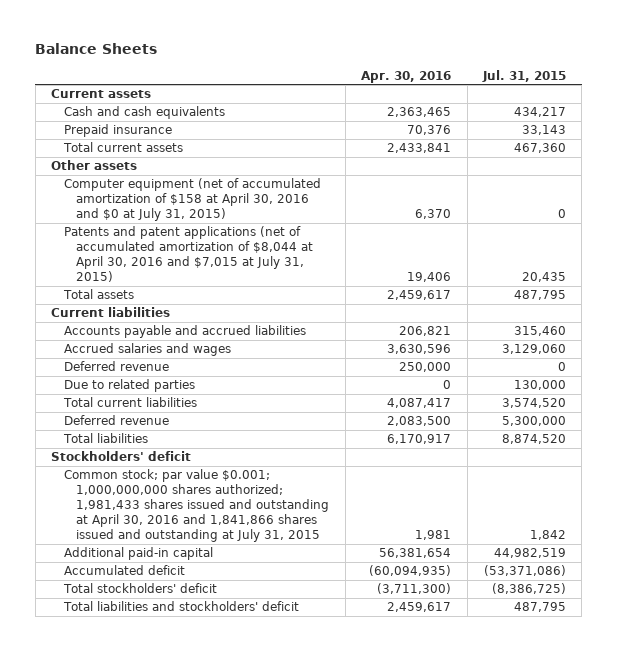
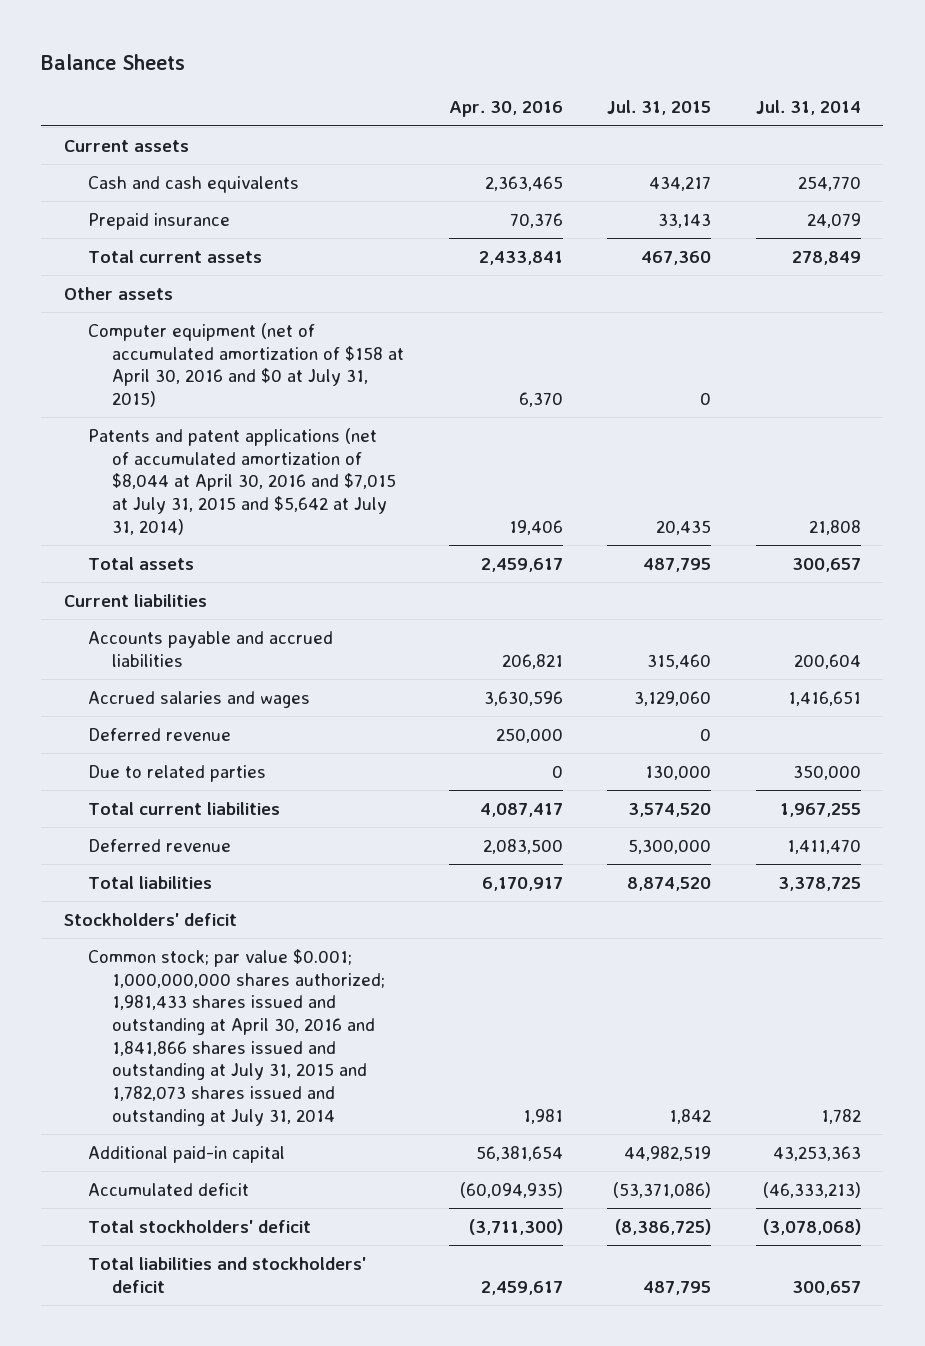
- | Apr. 30, 2016 | Jul. 31, 2015
+ | Apr. 30, 2016 | Jul. 31, 2015 | Jul. 31, 2014
- Patents and patent applications (net of accumulated amortization of $8,044 at April 30, 2016 and $7,015 at July 31, 2015) | 19,406 | 20,435
+ Patents and patent applications (net of accumulated amortization of $8,044 at April 30, 2016 and $7,015 at July 31, 2015 and $5,642 at July 31, 2014) | 19,406 | 20,435 | 21,808
- Common stock; par value $0.001; 1,000,000,000 shares authorized; 1,981,433 shares issued and outstanding at April 30, 2016 and 1,841,866 shares issued and outstanding at July 31, 2015 | 1,981 | 1,842
+ Common stock; par value $0.001; 1,000,000,000 shares authorized; 1,981,433 shares issued and outstanding at April 30, 2016 and 1,841,866 shares issued and outstanding at July 31, 2015 and 1,782,073 shares issued and outstanding at July 31, 2014 | 1,981 | 1,842 | 1,782

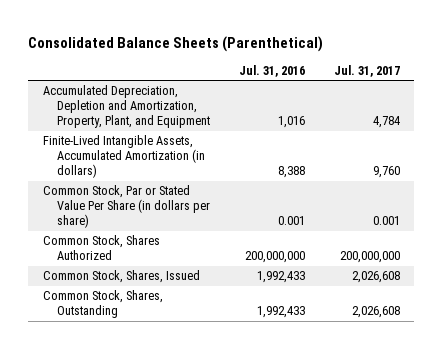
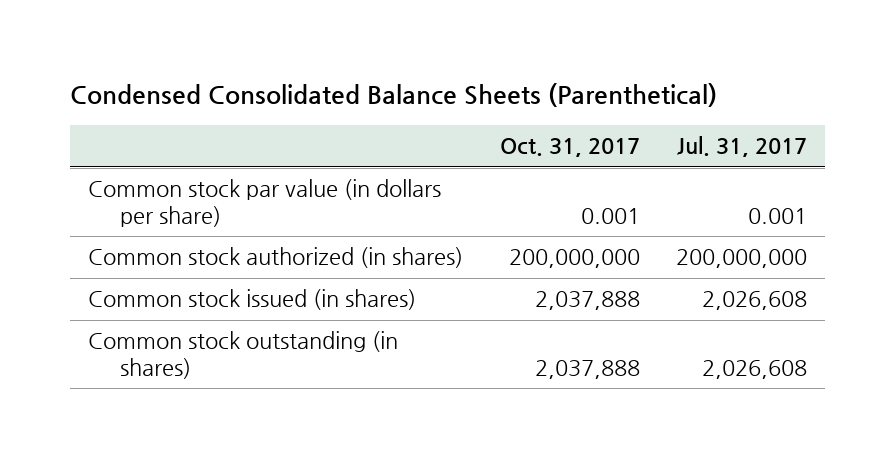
- Consolidated Balance Sheets (Parenthetical)
+ Condensed Consolidated Balance Sheets (Parenthetical)
- | Jul. 31, 2016 | Jul. 31, 2017
+ | Oct. 31, 2017 | Jul. 31, 2017
- Accumulated Depreciation, Depletion and Amortization, Property, Plant, and Equipment | 1,016 | 4,784
- Finite-Lived Intangible Assets, Accumulated Amortization (in dollars) | 8,388 | 9,760
- Common Stock, Par or Stated Value Per Share (in dollars per share) | 0.001 | 0.001
- Common Stock, Shares Authorized | 200,000,000 | 200,000,000
- Common Stock, Shares, Issued | 1,992,433 | 2,026,608
- Common Stock, Shares, Outstanding | 1,992,433 | 2,026,608
+ Common stock par value (in dollars per share) | 0.001 | 0.001
+ Common stock authorized (in shares) | 200,000,000 | 200,000,000
+ Common stock issued (in shares) | 2,037,888 | 2,026,608
+ Common stock outstanding (in shares) | 2,037,888 | 2,026,608

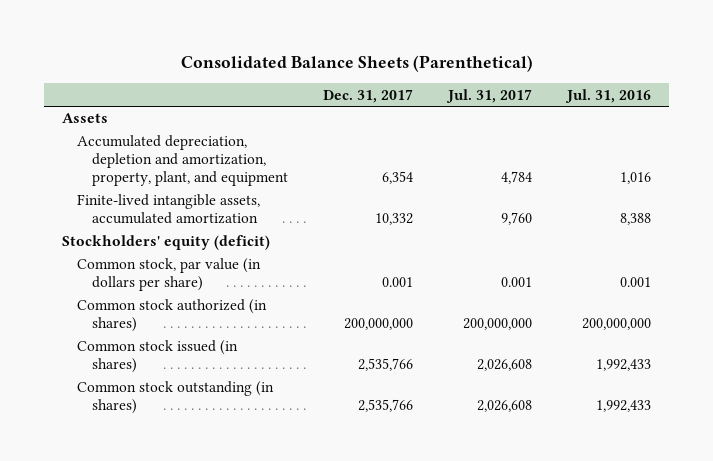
- Condensed Consolidated Balance Sheets (Parenthetical)
+ Consolidated Balance Sheets (Parenthetical)
- | Oct. 31, 2017 | Jul. 31, 2017
+ | Dec. 31, 2017 | Jul. 31, 2017 | Jul. 31, 2016
- Common stock par value (in dollars per share) | 0.001 | 0.001
+ Assets
+ Accumulated depreciation, depletion and amortization, property, plant, and equipment | 6,354 | 4,784 | 1,016
+ Finite-lived intangible assets, accumulated amortization | 10,332 | 9,760 | 8,388
+ Stockholders' equity (deficit)
+ Common stock, par value (in dollars per share) | 0.001 | 0.001 | 0.001

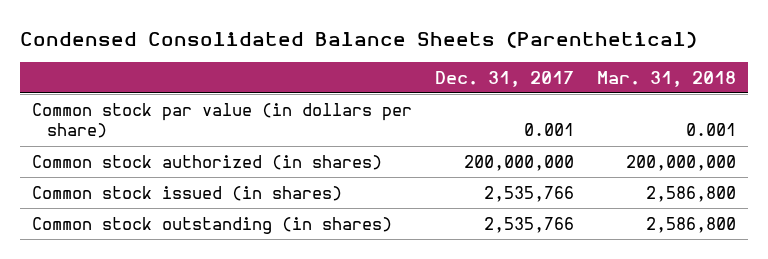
- Consolidated Balance Sheets (Parenthetical)
+ Condensed Consolidated Balance Sheets (Parenthetical)
- | Dec. 31, 2017 | Jul. 31, 2017 | Jul. 31, 2016
+ | Dec. 31, 2017 | Mar. 31, 2018
- Assets
- Accumulated depreciation, depletion and amortization, property, plant, and equipment | 6,354 | 4,784 | 1,016
- Finite-lived intangible assets, accumulated amortization | 10,332 | 9,760 | 8,388
- Stockholders' equity (deficit)
- Common stock, par value (in dollars per share) | 0.001 | 0.001 | 0.001
+ Common stock par value (in dollars per share) | 0.001 | 0.001

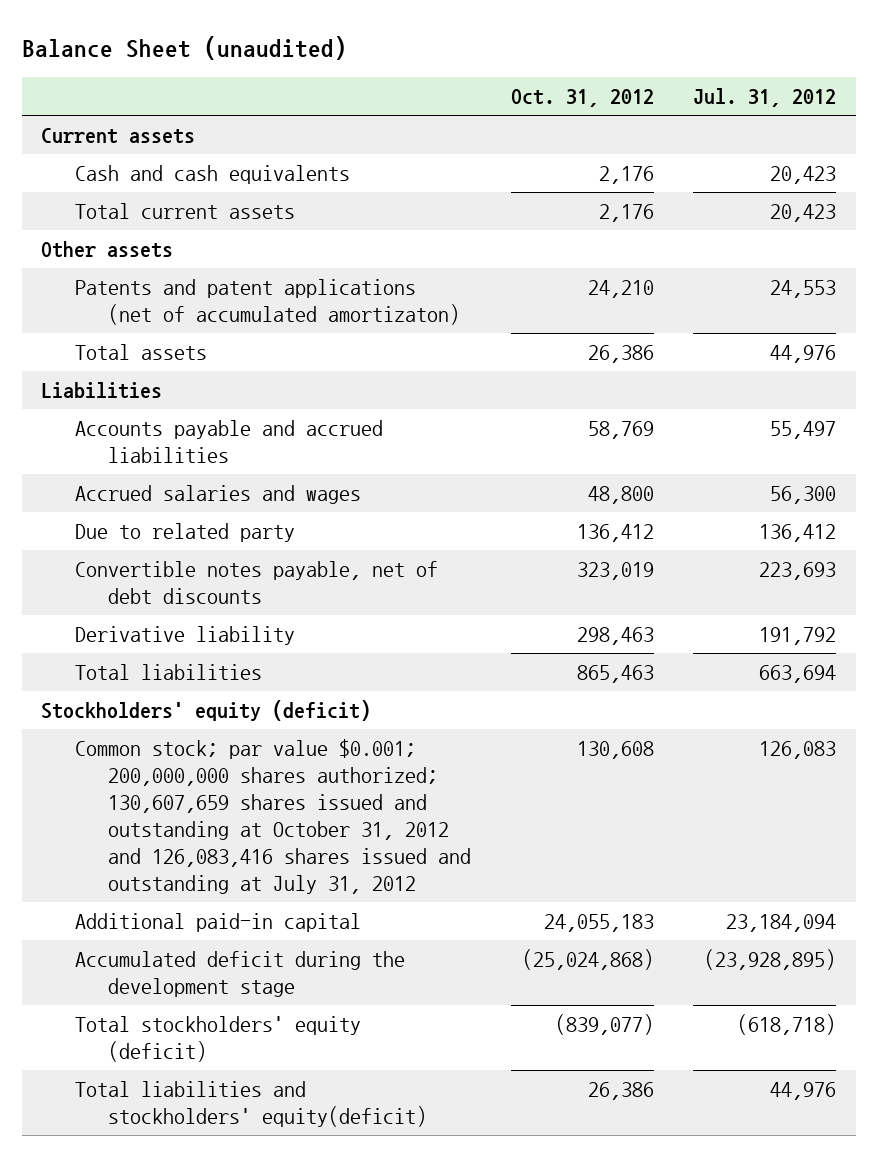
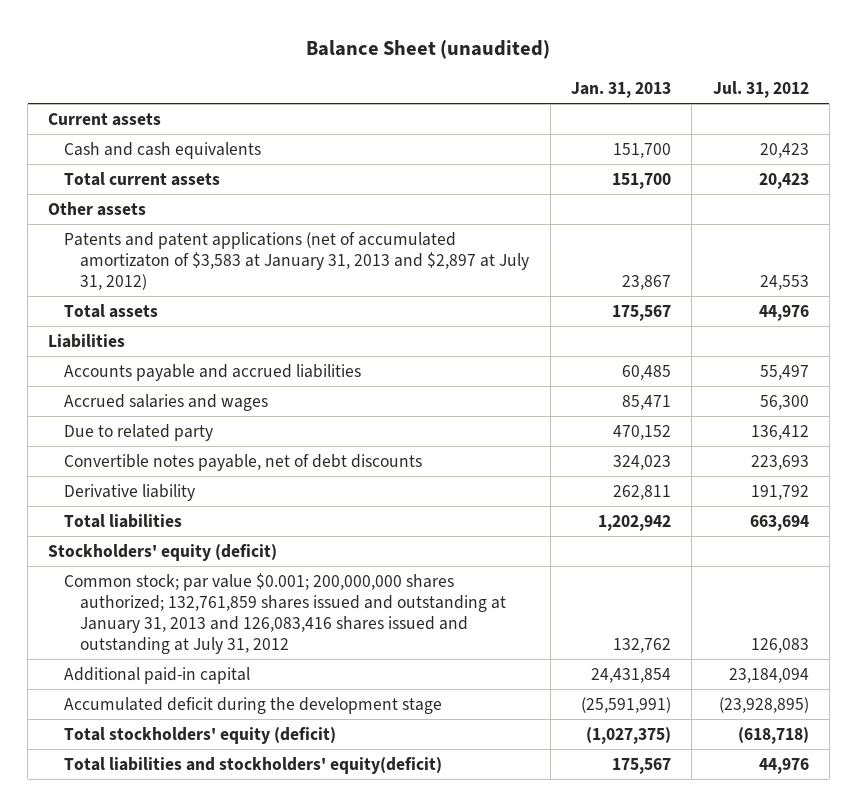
- | Oct. 31, 2012 | Jul. 31, 2012
+ | Jan. 31, 2013 | Jul. 31, 2012
- Patents and patent applications (net of accumulated amortizaton) | 24,210 | 24,553
+ Patents and patent applications (net of accumulated amortizaton of $3,583 at January 31, 2013 and $2,897 at July 31, 2012) | 23,867 | 24,553
- Common stock; par value $0.001; 200,000,000 shares authorized; 130,607,659 shares issued and outstanding at October 31, 2012 and 126,083,416 shares issued and outstanding at July 31, 2012 | 130,608 | 126,083
+ Common stock; par value $0.001; 200,000,000 shares authorized; 132,761,859 shares issued and outstanding at January 31, 2013 and 126,083,416 shares issued and outstanding at July 31, 2012 | 132,762 | 126,083

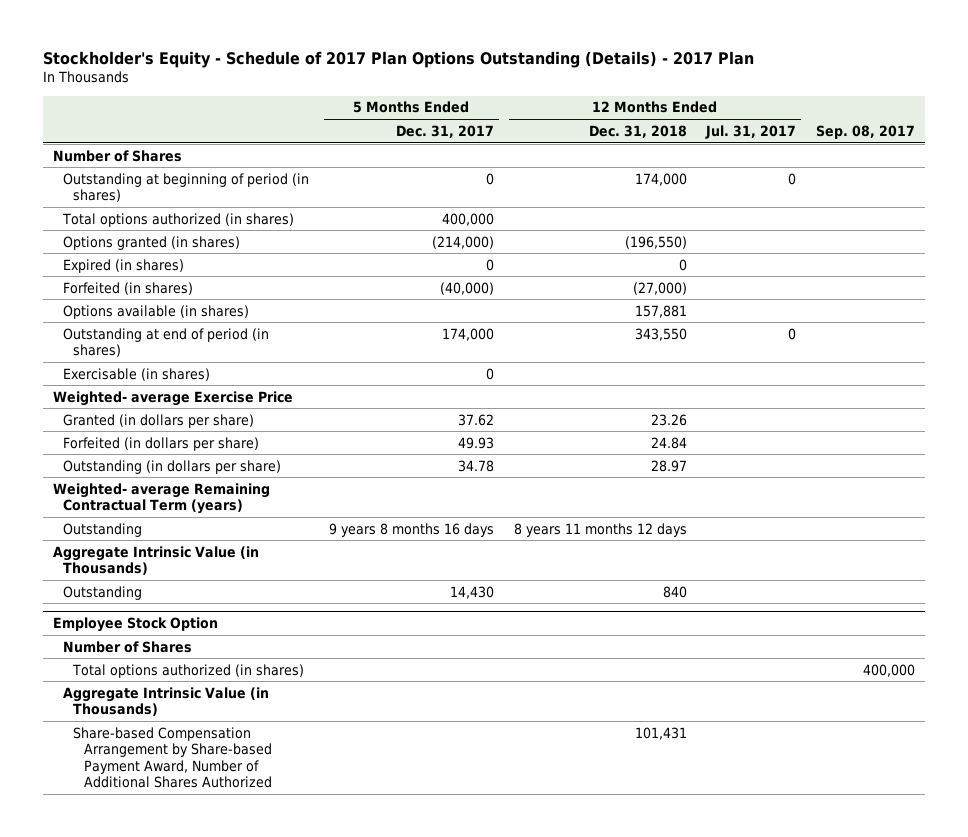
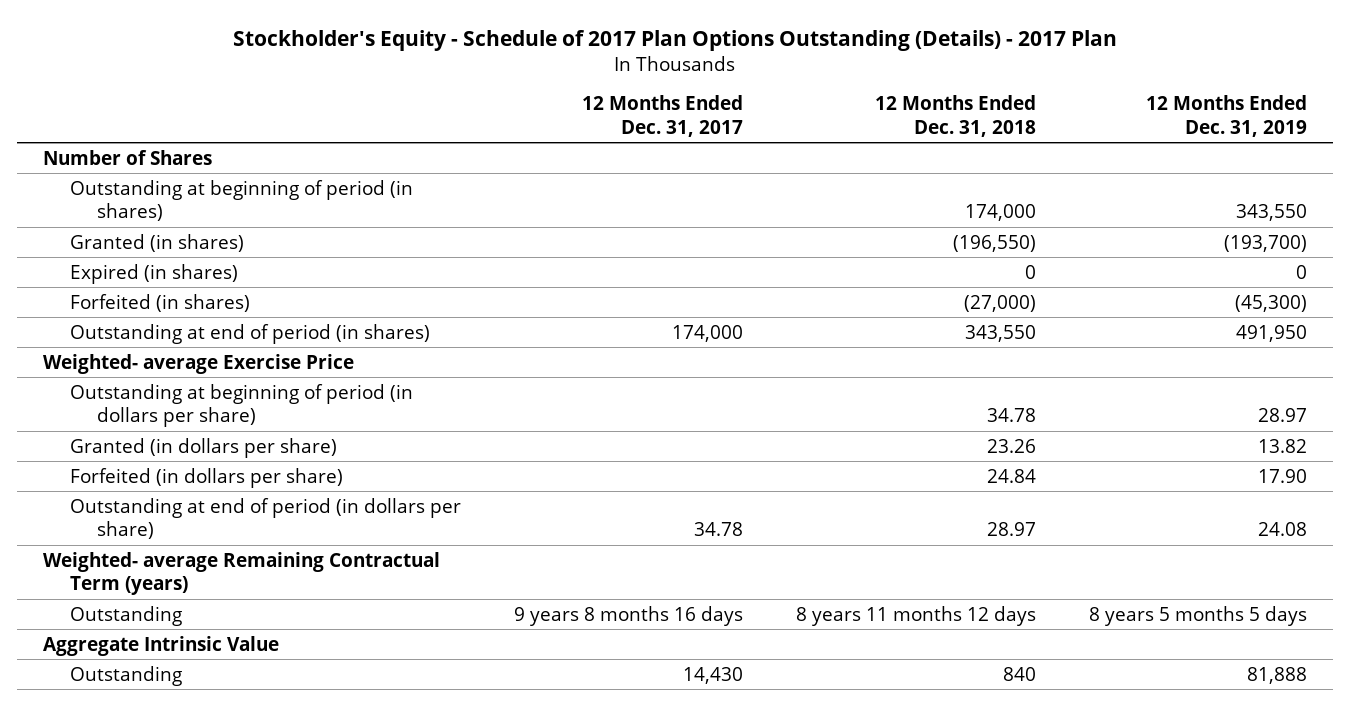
- | 5 Months Ended Dec. 31, 2017 | 12 Months Ended Dec. 31, 2018 | 12 Months Ended Jul. 31, 2017 | Sep. 08, 2017
+ | 12 Months Ended Dec. 31, 2017 | 12 Months Ended Dec. 31, 2018 | 12 Months Ended Dec. 31, 2019
- Total options authorized (in shares) | 400,000 | | |
- Options granted (in shares) | (214,000) | (196,550) | |
+ Granted (in shares) | | (196,550) | (193,700)
- Options available (in shares) | | 157,881 | |
- Exercisable (in shares) | 0 | | |
+ Outstanding at beginning of period (in dollars per share) | | 34.78 | 28.97
- Outstanding (in dollars per share) | 34.78 | 28.97 | |
+ Outstanding at end of period (in dollars per share) | 34.78 | 28.97 | 24.08
- Aggregate Intrinsic Value (in Thousands)
+ Aggregate Intrinsic Value
- Employee Stock Option
- Number of Shares
- Total options authorized (in shares) | | | | 400,000
- Aggregate Intrinsic Value (in Thousands)
- Share-based Compensation Arrangement by Share-based Payment Award, Number of Additional Shares Authorized | | 101,431 | |

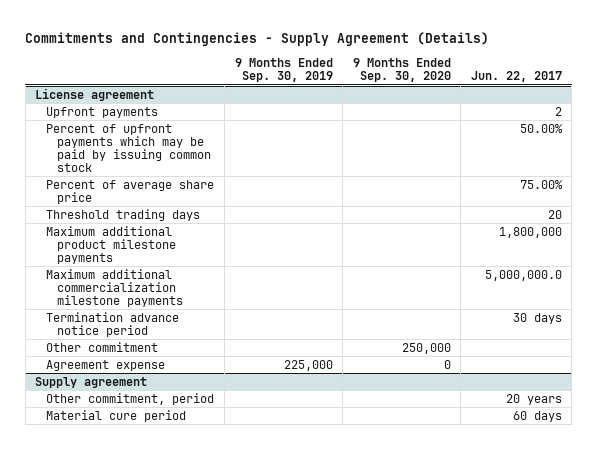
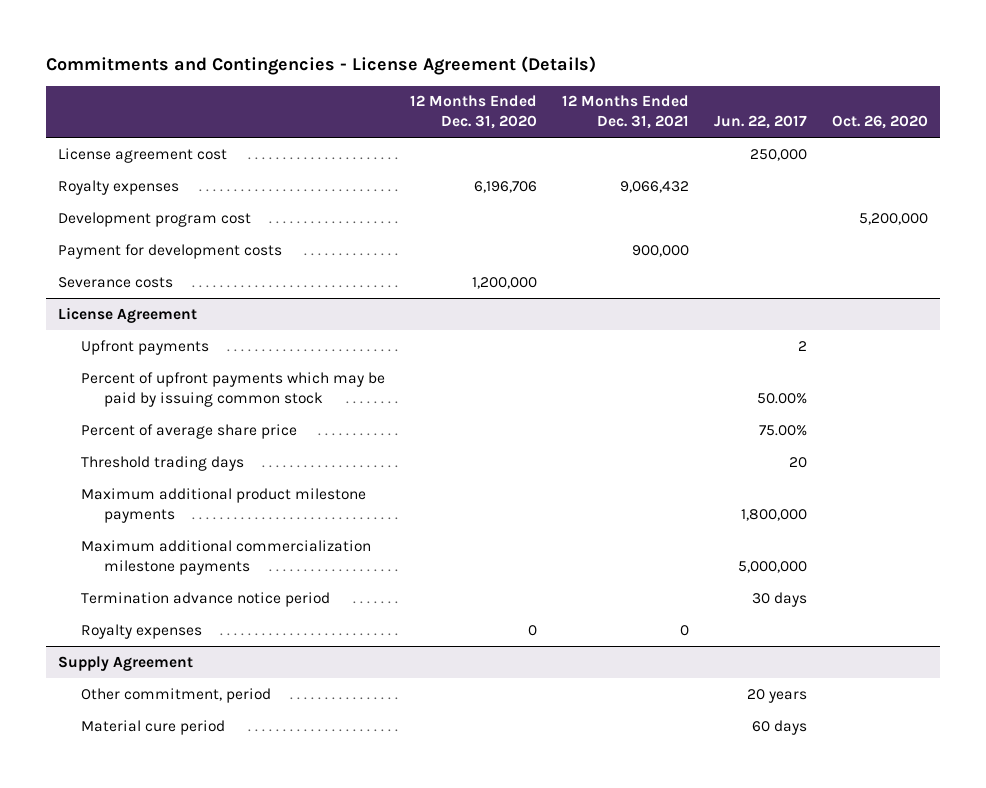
- Commitments and Contingencies - Supply Agreement (Details)
+ Commitments and Contingencies - License Agreement (Details)
- | 9 Months Ended Sep. 30, 2019 | 9 Months Ended Sep. 30, 2020 | Jun. 22, 2017
+ | 12 Months Ended Dec. 31, 2020 | 12 Months Ended Dec. 31, 2021 | Jun. 22, 2017 | Oct. 26, 2020
- License agreement
+ License agreement cost | | | 250,000 |
+ Royalty expenses | 6,196,706 | 9,066,432 | |
+ Development program cost | | | | 5,200,000
+ Payment for development costs | | 900,000 | |
+ Severance costs | 1,200,000 | | |
+ License Agreement
- Maximum additional commercialization milestone payments | | | 5,000,000.0
+ Maximum additional commercialization milestone payments | | | 5,000,000 |
- Other commitment | | 250,000 |
- Agreement expense | 225,000 | 0 |
- Supply agreement
+ Royalty expenses | 0 | 0 | |
+ Supply Agreement

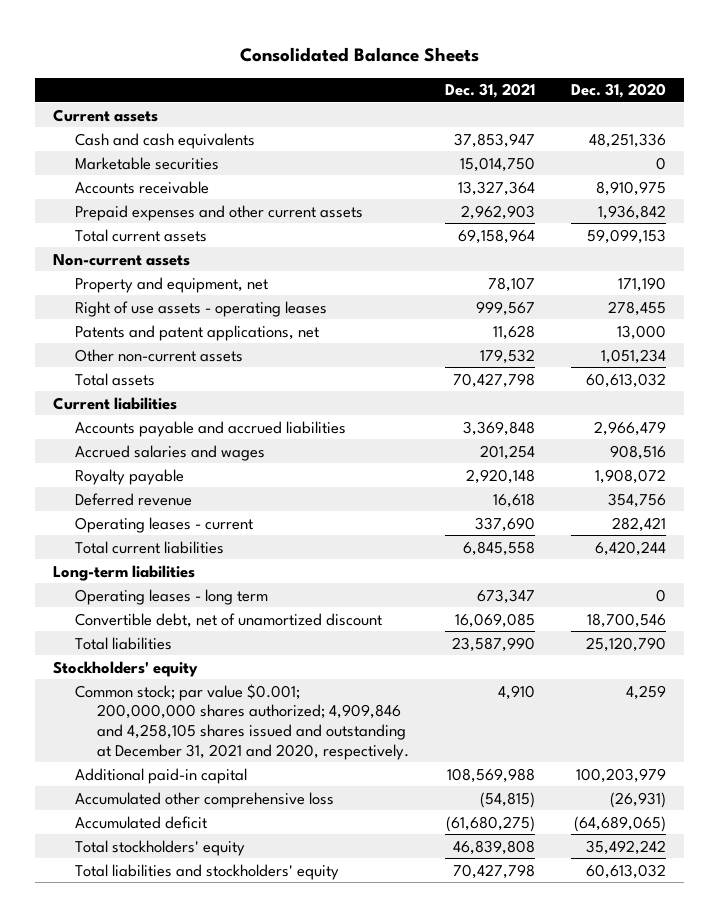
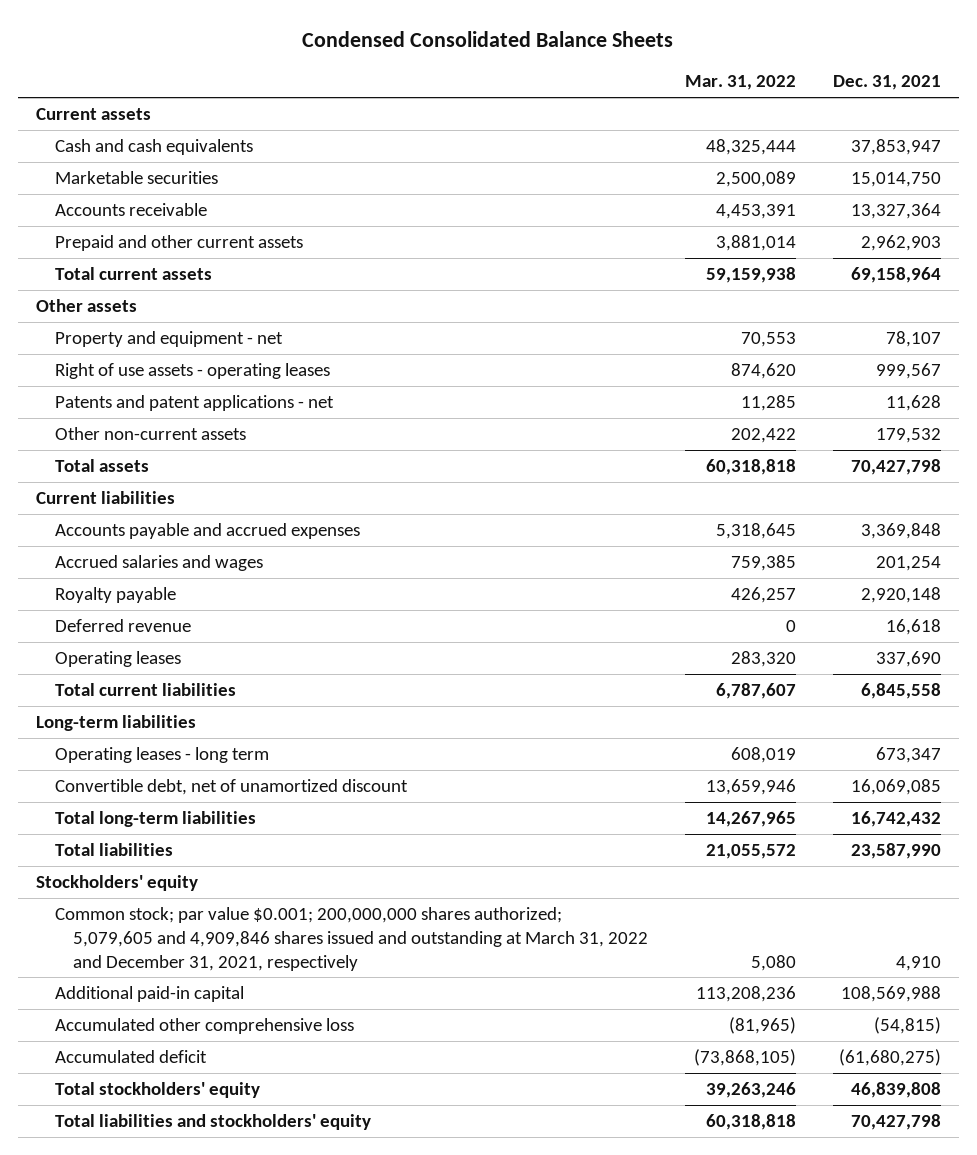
- Consolidated Balance Sheets
+ Condensed Consolidated Balance Sheets
- | Dec. 31, 2021 | Dec. 31, 2020
+ | Mar. 31, 2022 | Dec. 31, 2021
- Prepaid expenses and other current assets | 2,962,903 | 1,936,842
+ Prepaid and other current assets | 3,881,014 | 2,962,903
- Non-current assets
- Property and equipment, net | 78,107 | 171,190
+ Other assets
+ Property and equipment - net | 70,553 | 78,107
- Patents and patent applications, net | 11,628 | 13,000
+ Patents and patent applications - net | 11,285 | 11,628
- Accounts payable and accrued liabilities | 3,369,848 | 2,966,479
+ Accounts payable and accrued expenses | 5,318,645 | 3,369,848
- Operating leases - current | 337,690 | 282,421
+ Operating leases | 283,320 | 337,690
+ Total long-term liabilities | 14,267,965 | 16,742,432
- Common stock; par value $0.001; 200,000,000 shares authorized; 4,909,846 and 4,258,105 shares issued and outstanding at December 31, 2021 and 2020, respectively. | 4,910 | 4,259
+ Common stock; par value $0.001; 200,000,000 shares authorized; 5,079,605 and 4,909,846 shares issued and outstanding at March 31, 2022 and December 31, 2021, respectively | 5,080 | 4,910

